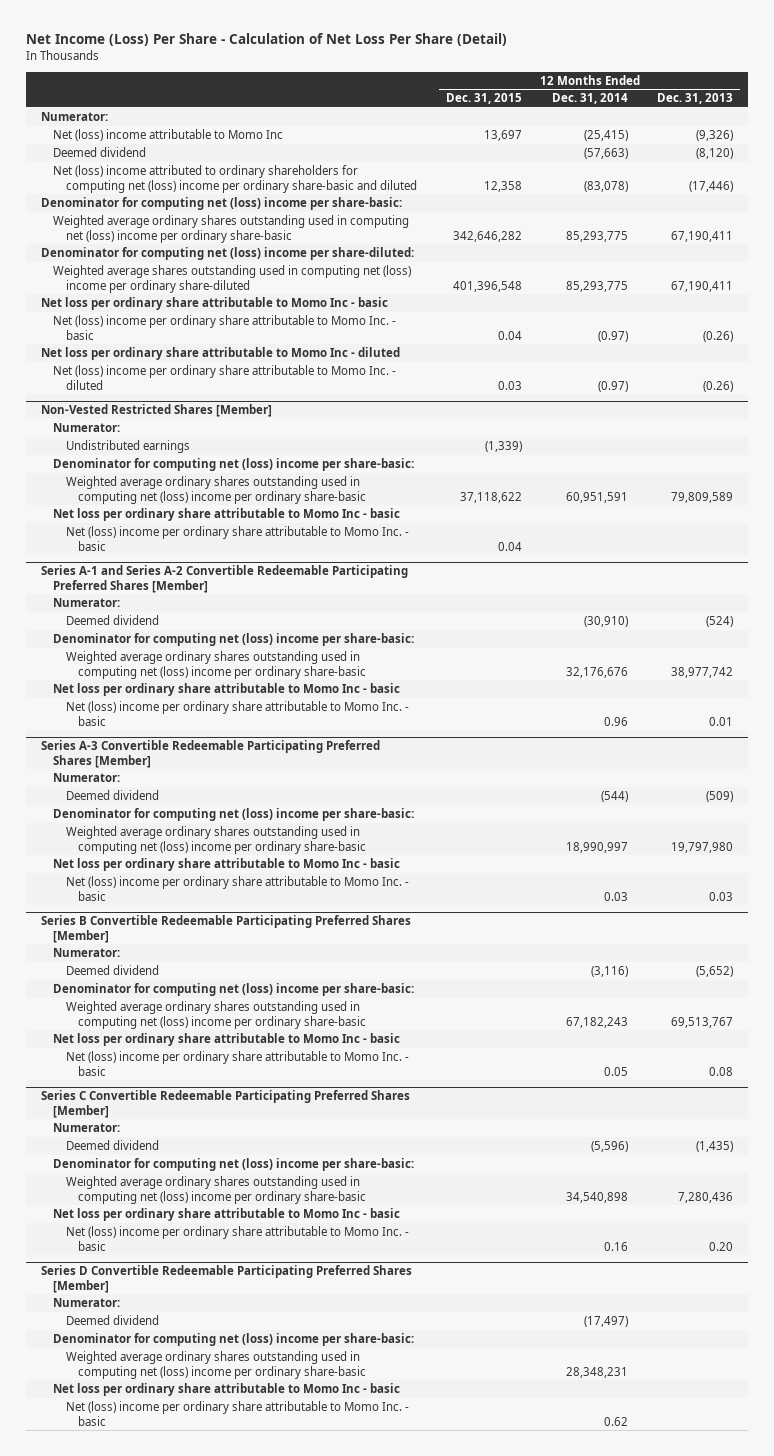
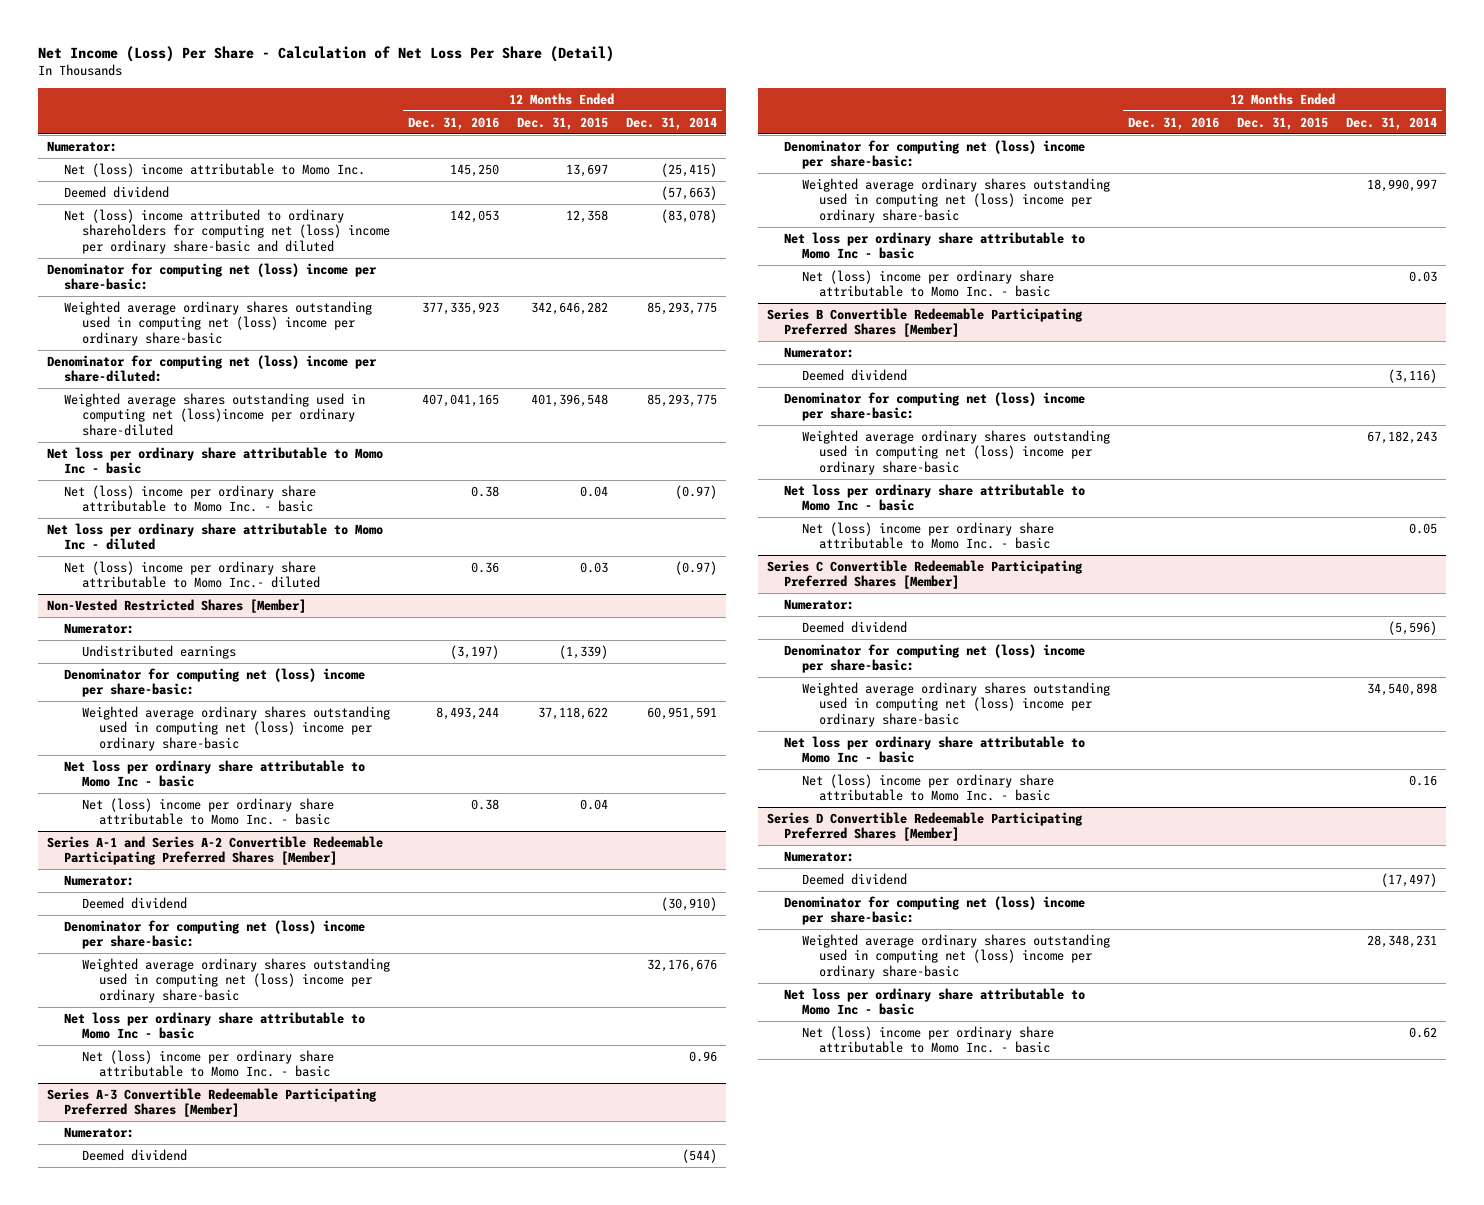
- | 12 Months Ended Dec. 31, 2015 | 12 Months Ended Dec. 31, 2014 | 12 Months Ended Dec. 31, 2013
+ | 12 Months Ended Dec. 31, 2016 | 12 Months Ended Dec. 31, 2015 | 12 Months Ended Dec. 31, 2014
- Net (loss) income attributable to Momo Inc | 13,697 | (25,415) | (9,326)
+ Net (loss) income attributable to Momo Inc. | 145,250 | 13,697 | (25,415)
- Weighted average shares outstanding used in computing net (loss) income per ordinary share-diluted | 401,396,548 | 85,293,775 | 67,190,411
+ Weighted average shares outstanding used in computing net (loss)income per ordinary share-diluted | 407,041,165 | 401,396,548 | 85,293,775
- Net (loss) income per ordinary share attributable to Momo Inc. - diluted | 0.03 | (0.97) | (0.26)
+ Net (loss) income per ordinary share attributable to Momo Inc.- diluted | 0.36 | 0.03 | (0.97)

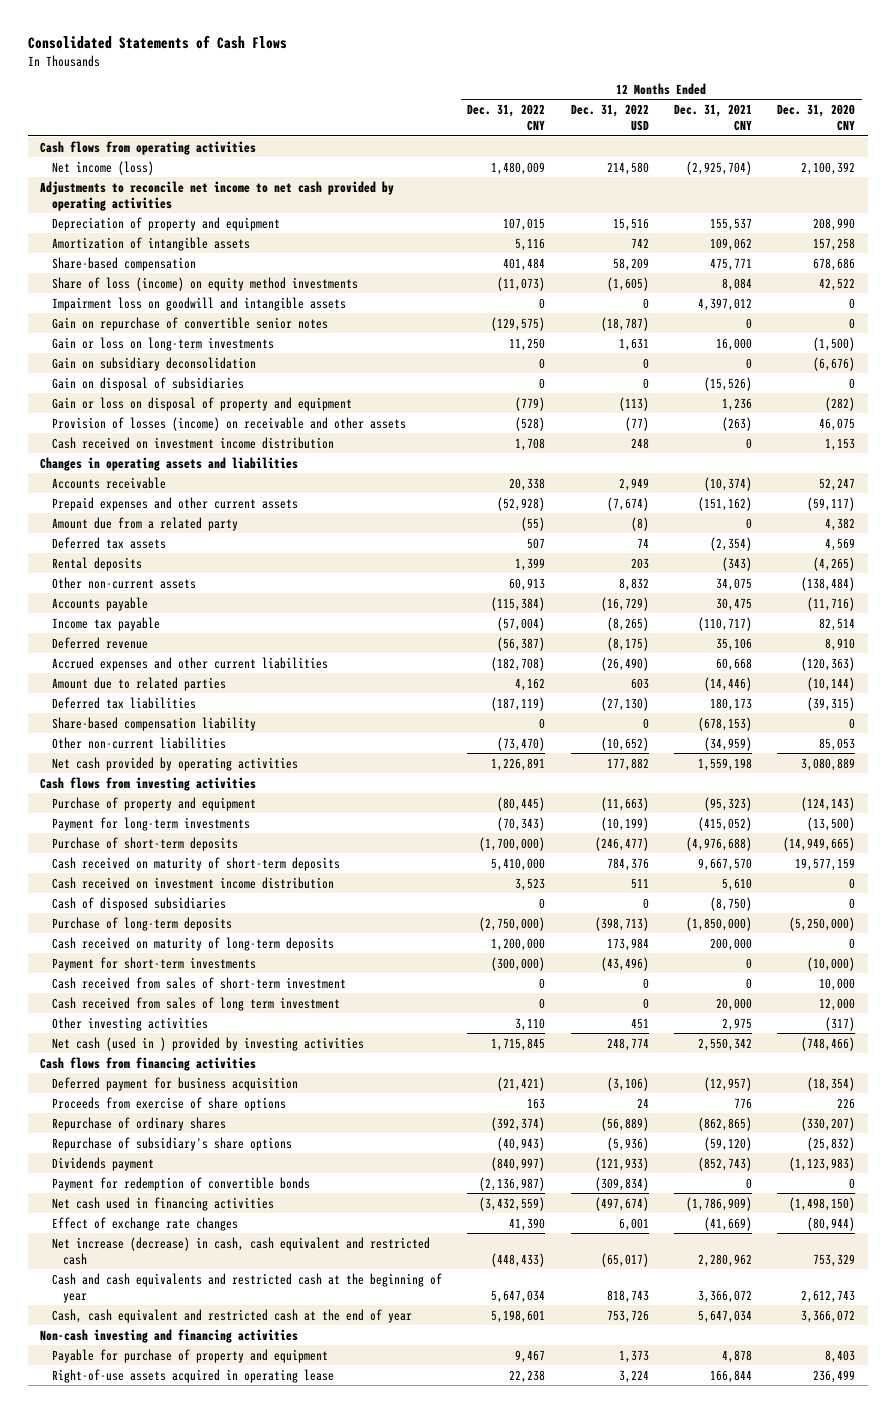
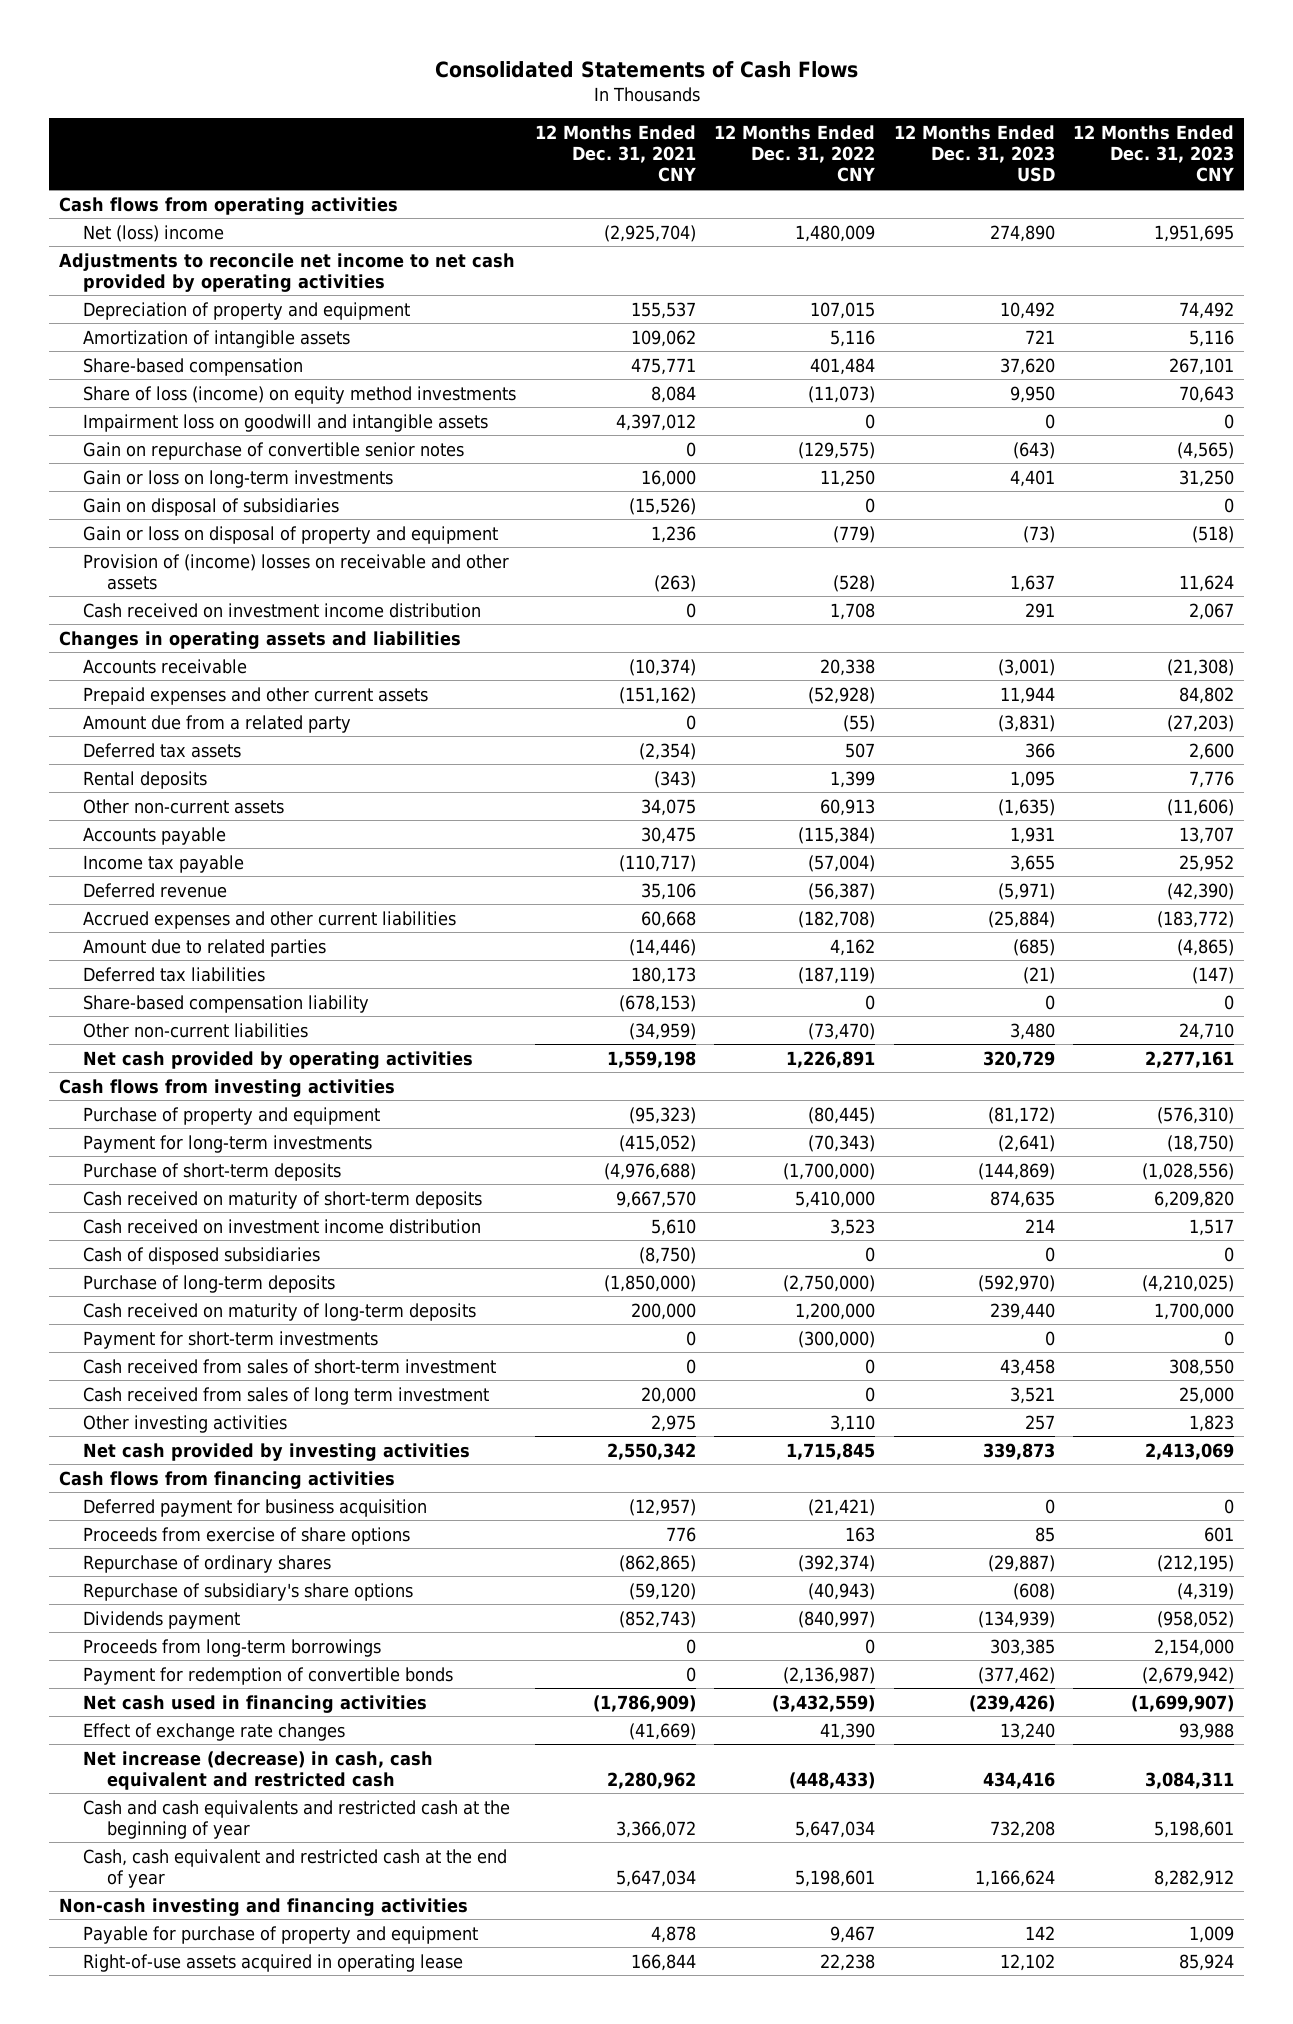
- | 12 Months Ended Dec. 31, 2022 CNY | 12 Months Ended Dec. 31, 2022 USD | 12 Months Ended Dec. 31, 2021 CNY | 12 Months Ended Dec. 31, 2020 CNY
+ | 12 Months Ended Dec. 31, 2021 CNY | 12 Months Ended Dec. 31, 2022 CNY | 12 Months Ended Dec. 31, 2023 USD | 12 Months Ended Dec. 31, 2023 CNY
- Net income (loss) | 1,480,009 | 214,580 | (2,925,704) | 2,100,392
+ Net (loss) income | (2,925,704) | 1,480,009 | 274,890 | 1,951,695
- Gain on subsidiary deconsolidation | 0 | 0 | 0 | (6,676)
- Provision of losses (income) on receivable and other assets | (528) | (77) | (263) | 46,075
+ Provision of (income) losses on receivable and other assets | (263) | (528) | 1,637 | 11,624
- Net cash (used in ) provided by investing activities | 1,715,845 | 248,774 | 2,550,342 | (748,466)
+ Net cash provided by investing activities | 2,550,342 | 1,715,845 | 339,873 | 2,413,069
+ Proceeds from long-term borrowings | 0 | 0 | 303,385 | 2,154,000

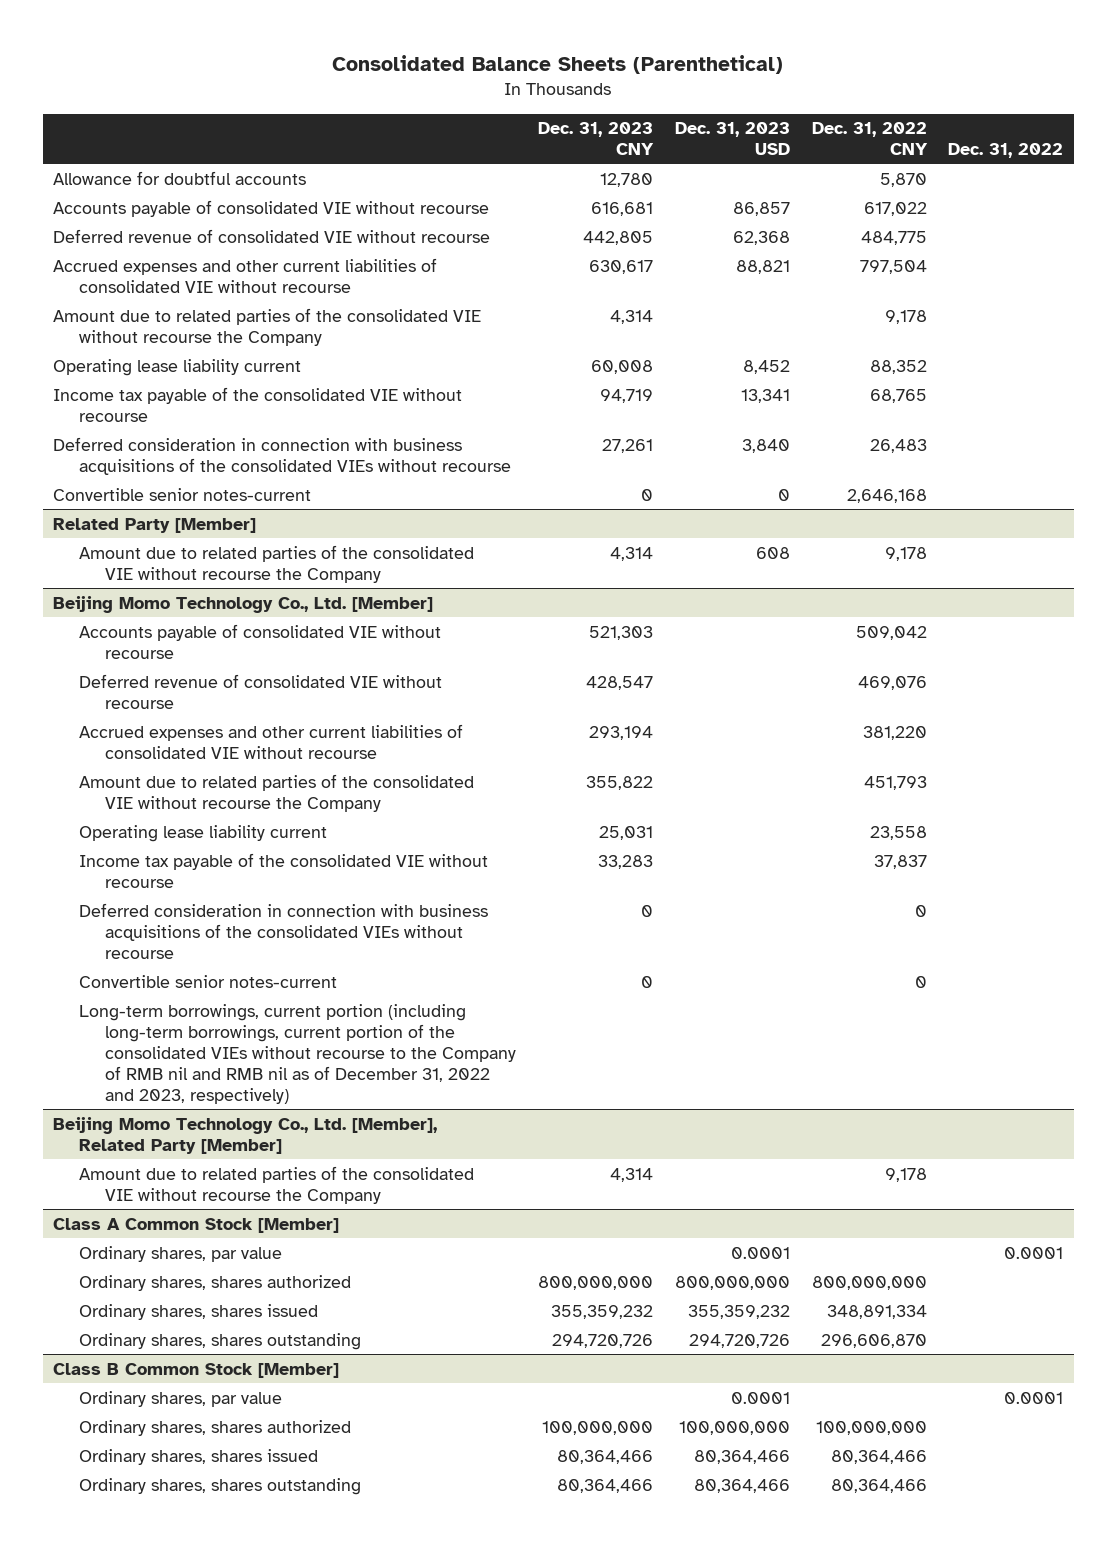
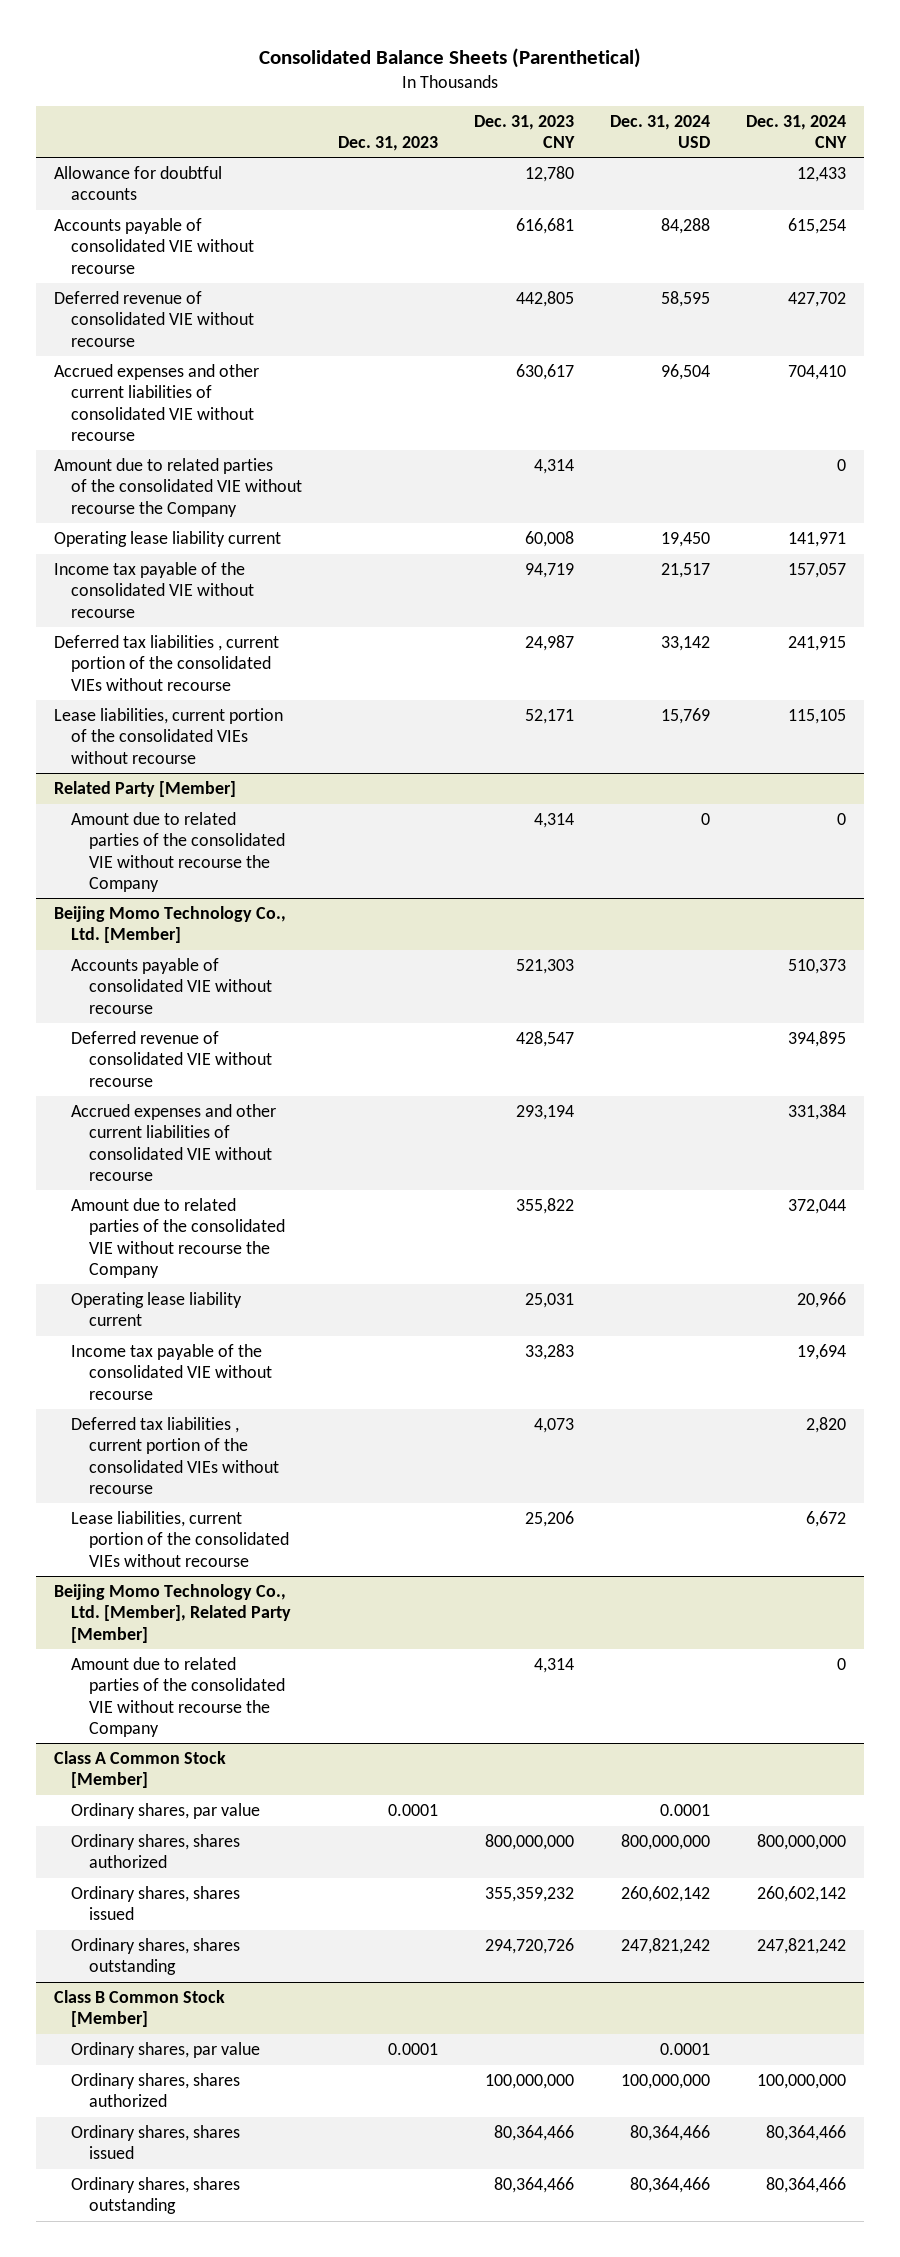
- | Dec. 31, 2023 CNY | Dec. 31, 2023 USD | Dec. 31, 2022 CNY | Dec. 31, 2022
+ | Dec. 31, 2023 | Dec. 31, 2023 CNY | Dec. 31, 2024 USD | Dec. 31, 2024 CNY
- Deferred consideration in connection with business acquisitions of the consolidated VIEs without recourse | 27,261 | 3,840 | 26,483 |
- Convertible senior notes-current | 0 | 0 | 2,646,168 |
+ Deferred tax liabilities , current portion of the consolidated VIEs without recourse | | 24,987 | 33,142 | 241,915
+ Lease liabilities, current portion of the consolidated VIEs without recourse | | 52,171 | 15,769 | 115,105
@ Beijing Momo Technology Co., Ltd. [Member]
- Deferred consideration in connection with business acquisitions of the consolidated VIEs without recourse | 0 | | 0 |
- Convertible senior notes-current | 0 | | 0 |
- Long-term borrowings, current portion (including long-term borrowings, current portion of the consolidated VIEs without recourse to the Company of RMB nil and RMB nil as of December 31, 2022 and 2023, respectively)
+ Deferred tax liabilities , current portion of the consolidated VIEs without recourse | | 4,073 | | 2,820
+ Lease liabilities, current portion of the consolidated VIEs without recourse | | 25,206 | | 6,672

